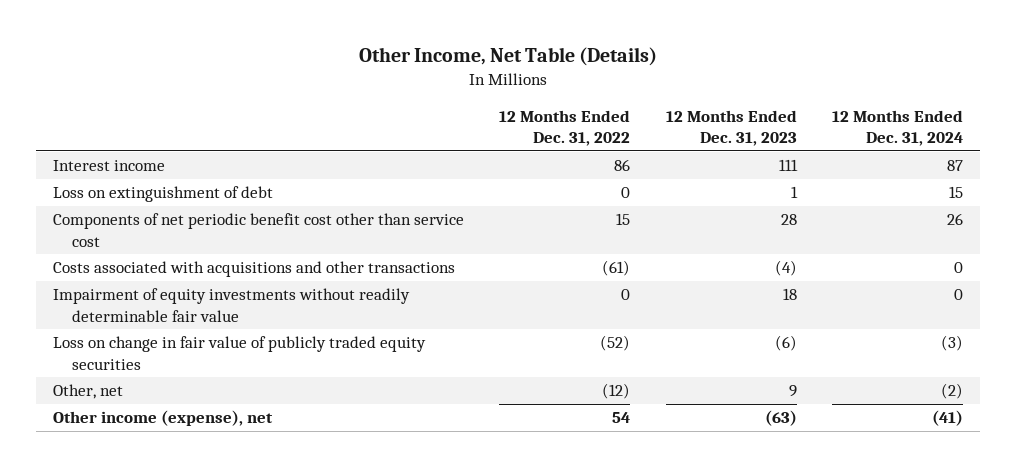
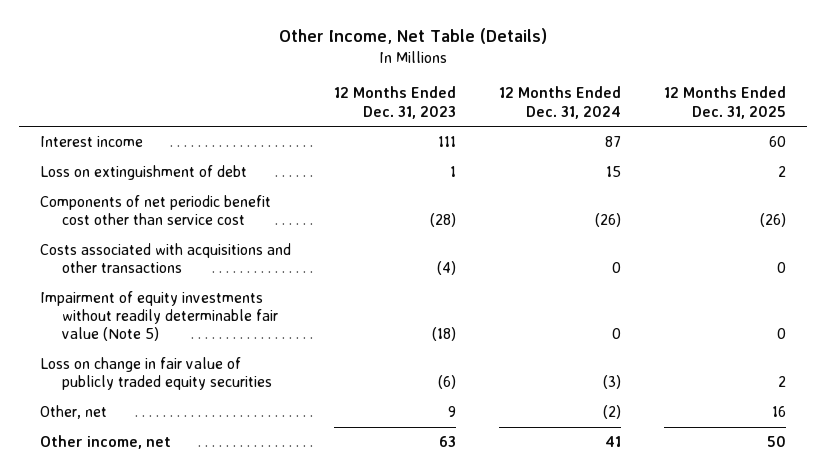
- | 12 Months Ended Dec. 31, 2022 | 12 Months Ended Dec. 31, 2023 | 12 Months Ended Dec. 31, 2024
+ | 12 Months Ended Dec. 31, 2023 | 12 Months Ended Dec. 31, 2024 | 12 Months Ended Dec. 31, 2025
- Components of net periodic benefit cost other than service cost | 15 | 28 | 26
+ Components of net periodic benefit cost other than service cost | (28) | (26) | (26)
- Impairment of equity investments without readily determinable fair value | 0 | 18 | 0
+ Impairment of equity investments without readily determinable fair value (Note 5) | (18) | 0 | 0
- Other income (expense), net | 54 | (63) | (41)
+ Other income, net | 63 | 41 | 50

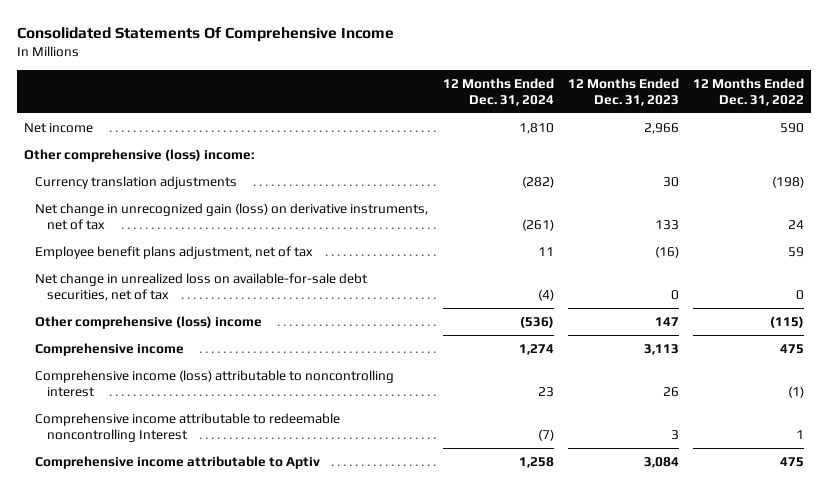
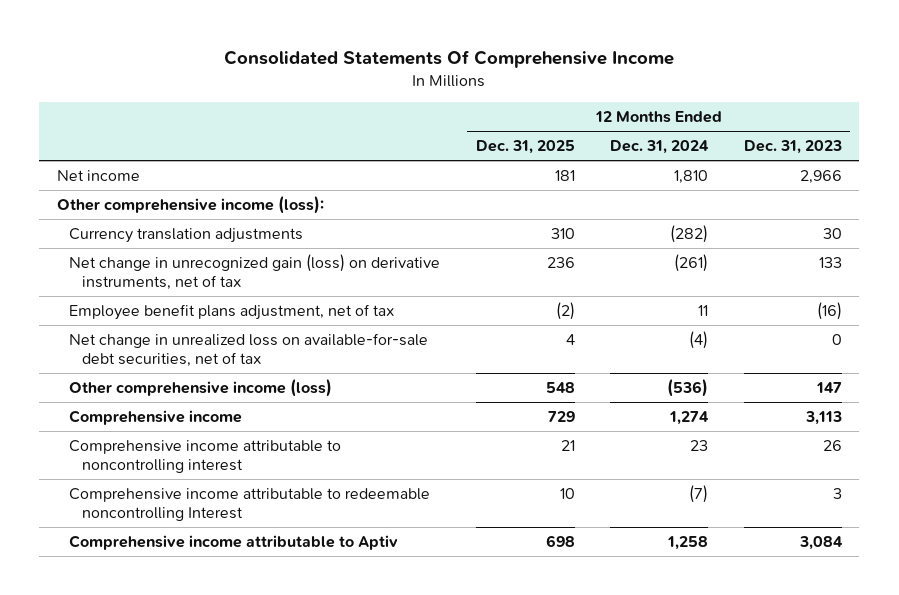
- | 12 Months Ended Dec. 31, 2024 | 12 Months Ended Dec. 31, 2023 | 12 Months Ended Dec. 31, 2022
+ | 12 Months Ended Dec. 31, 2025 | 12 Months Ended Dec. 31, 2024 | 12 Months Ended Dec. 31, 2023
- Other comprehensive (loss) income:
+ Other comprehensive income (loss):
- Other comprehensive (loss) income | (536) | 147 | (115)
+ Other comprehensive income (loss) | 548 | (536) | 147
- Comprehensive income (loss) attributable to noncontrolling interest | 23 | 26 | (1)
+ Comprehensive income attributable to noncontrolling interest | 21 | 23 | 26

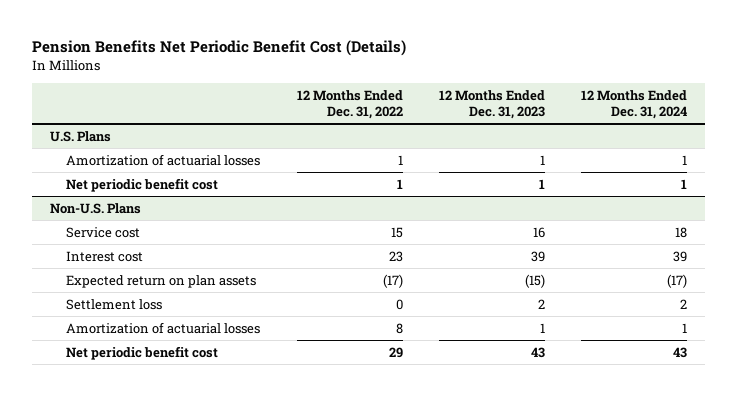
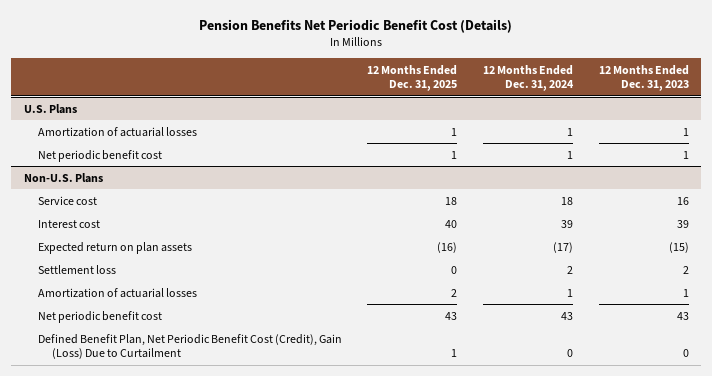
- | 12 Months Ended Dec. 31, 2022 | 12 Months Ended Dec. 31, 2023 | 12 Months Ended Dec. 31, 2024
+ | 12 Months Ended Dec. 31, 2025 | 12 Months Ended Dec. 31, 2024 | 12 Months Ended Dec. 31, 2023
@ Non-U.S. Plans
+ Defined Benefit Plan, Net Periodic Benefit Cost (Credit), Gain (Loss) Due to Curtailment | 1 | 0 | 0

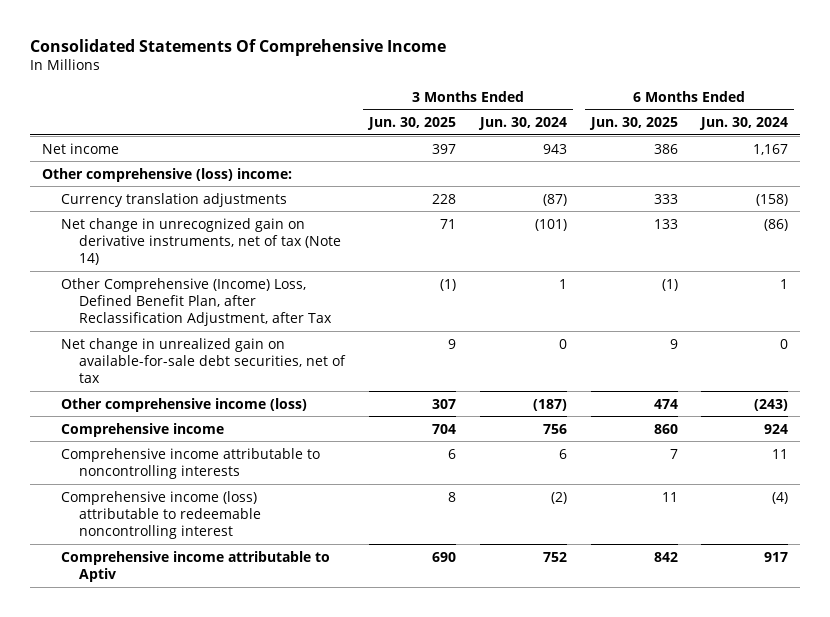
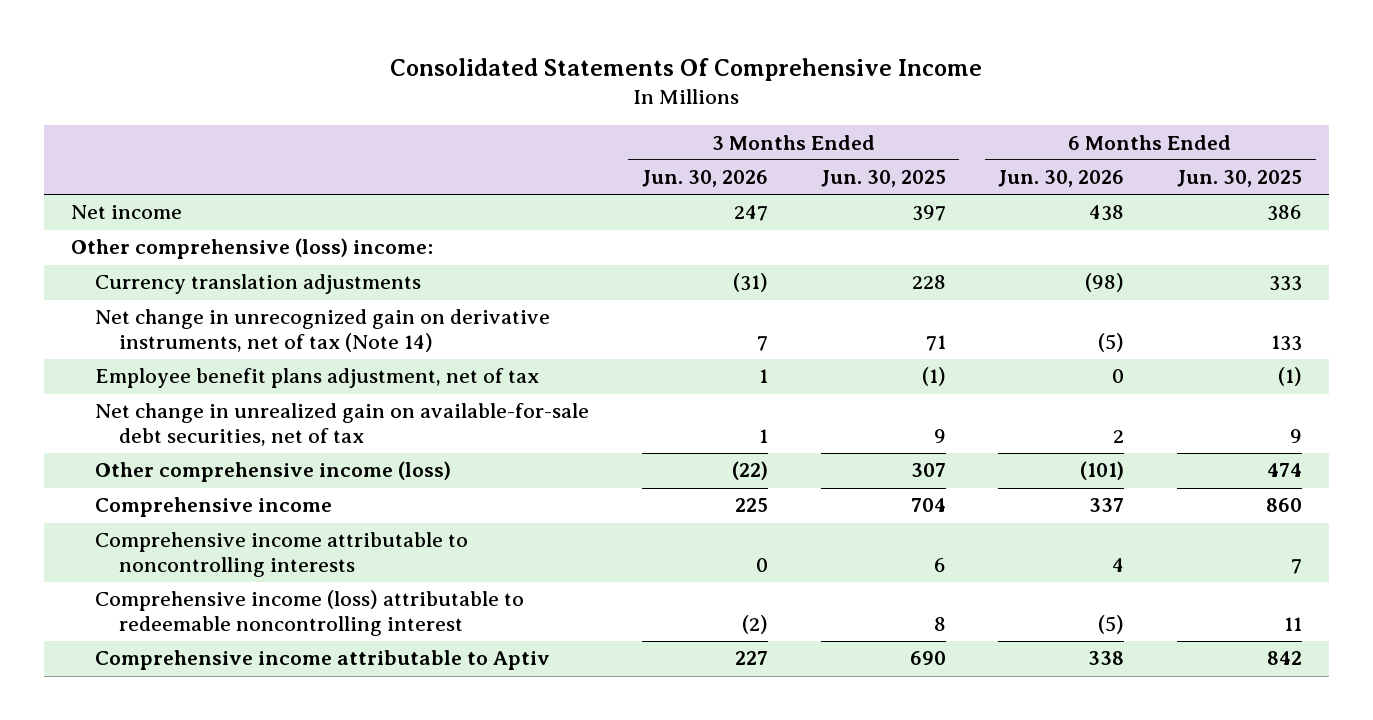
- | 3 Months Ended Jun. 30, 2025 | 3 Months Ended Jun. 30, 2024 | 6 Months Ended Jun. 30, 2025 | 6 Months Ended Jun. 30, 2024
+ | 3 Months Ended Jun. 30, 2026 | 3 Months Ended Jun. 30, 2025 | 6 Months Ended Jun. 30, 2026 | 6 Months Ended Jun. 30, 2025
- Other Comprehensive (Income) Loss, Defined Benefit Plan, after Reclassification Adjustment, after Tax | (1) | 1 | (1) | 1
+ Employee benefit plans adjustment, net of tax | 1 | (1) | 0 | (1)

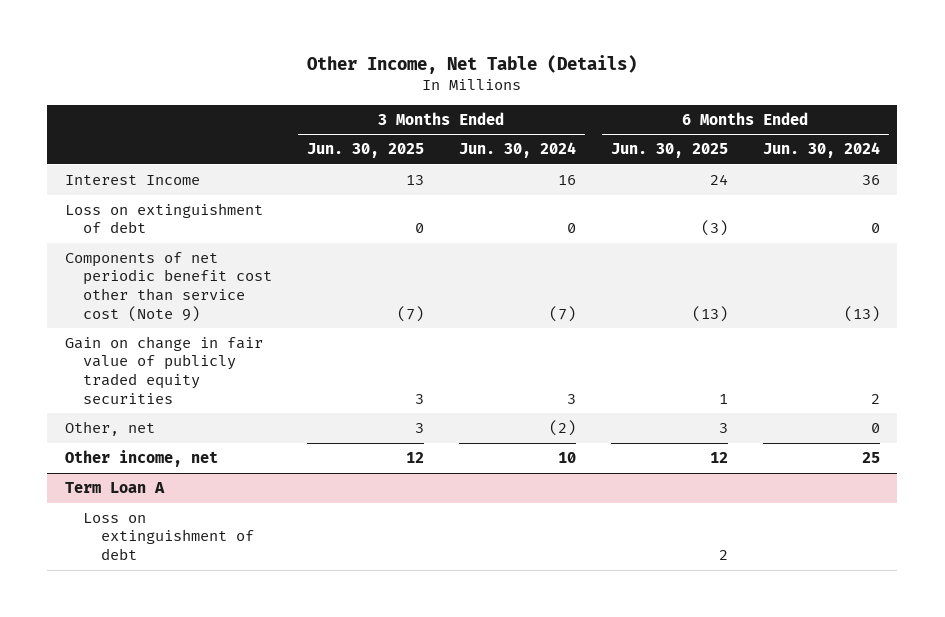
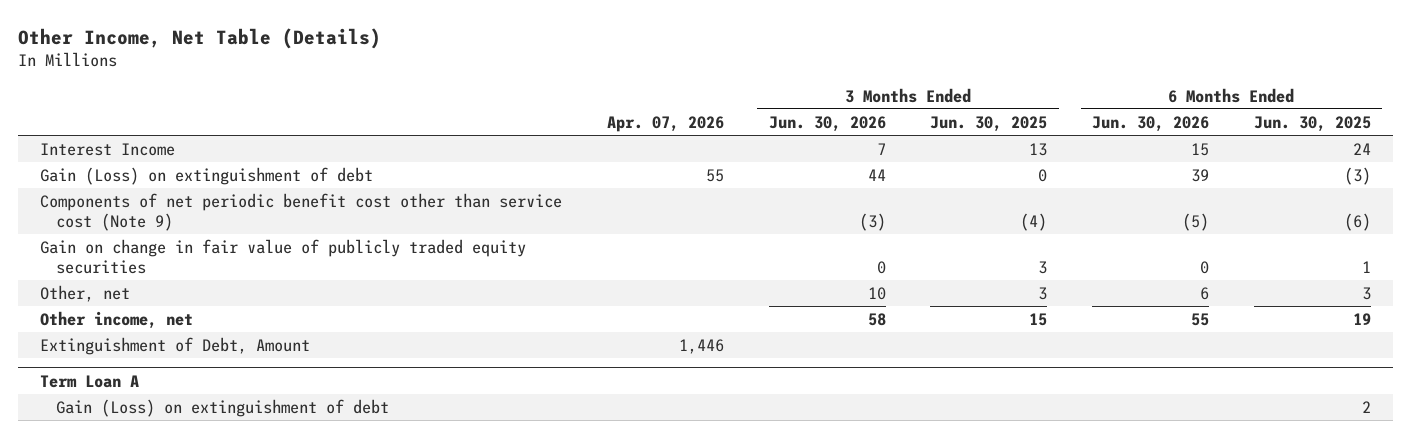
- | 3 Months Ended Jun. 30, 2025 | 3 Months Ended Jun. 30, 2024 | 6 Months Ended Jun. 30, 2025 | 6 Months Ended Jun. 30, 2024
+ | Apr. 07, 2026 | 3 Months Ended Jun. 30, 2026 | 3 Months Ended Jun. 30, 2025 | 6 Months Ended Jun. 30, 2026 | 6 Months Ended Jun. 30, 2025
- Loss on extinguishment of debt | 0 | 0 | (3) | 0
- Components of net periodic benefit cost other than service cost (Note 9) | (7) | (7) | (13) | (13)
+ Gain (Loss) on extinguishment of debt | 55 | 44 | 0 | 39 | (3)
+ Components of net periodic benefit cost other than service cost (Note 9) | | (3) | (4) | (5) | (6)
- Other income, net | 12 | 10 | 12 | 25
+ Other income, net | | 58 | 15 | 55 | 19
+ Extinguishment of Debt, Amount | 1,446 | | | |
@ Term Loan A
- Loss on extinguishment of debt | | | 2 |
+ Gain (Loss) on extinguishment of debt | | | | | 2

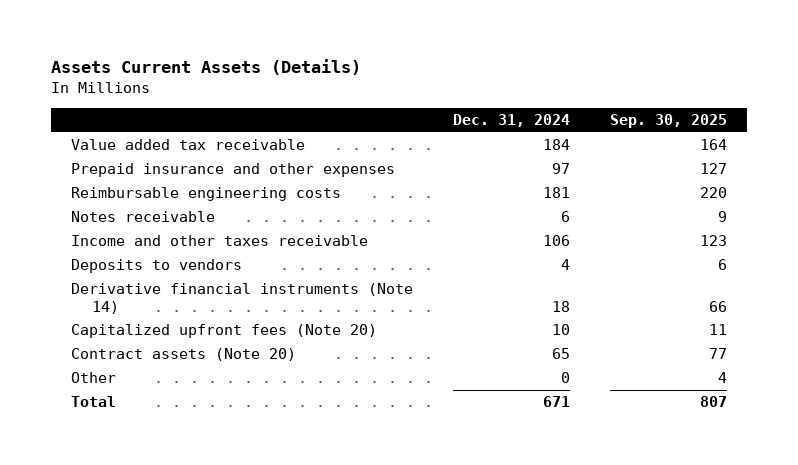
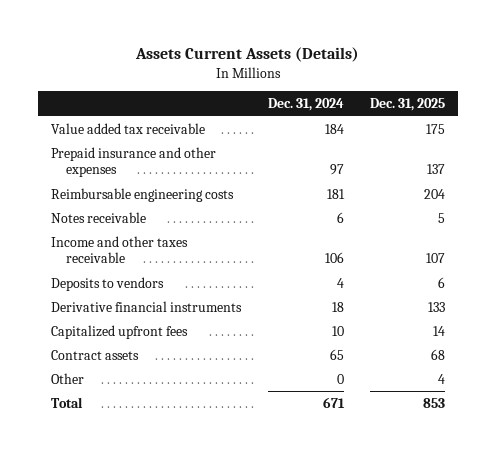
- | Dec. 31, 2024 | Sep. 30, 2025
+ | Dec. 31, 2024 | Dec. 31, 2025
- Derivative financial instruments (Note 14) | 18 | 66
- Capitalized upfront fees (Note 20) | 10 | 11
- Contract assets (Note 20) | 65 | 77
+ Derivative financial instruments | 18 | 133
+ Capitalized upfront fees | 10 | 14
+ Contract assets | 65 | 68

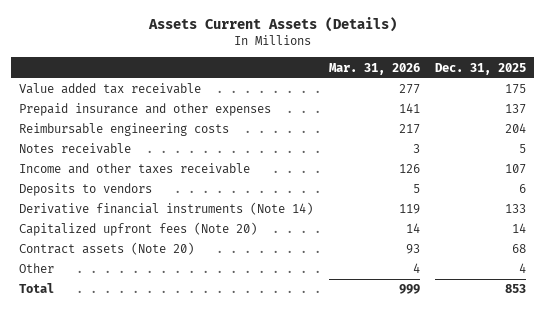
- | Dec. 31, 2024 | Dec. 31, 2025
+ | Mar. 31, 2026 | Dec. 31, 2025
- Derivative financial instruments | 18 | 133
- Capitalized upfront fees | 10 | 14
- Contract assets | 65 | 68
+ Derivative financial instruments (Note 14) | 119 | 133
+ Capitalized upfront fees (Note 20) | 14 | 14
+ Contract assets (Note 20) | 93 | 68

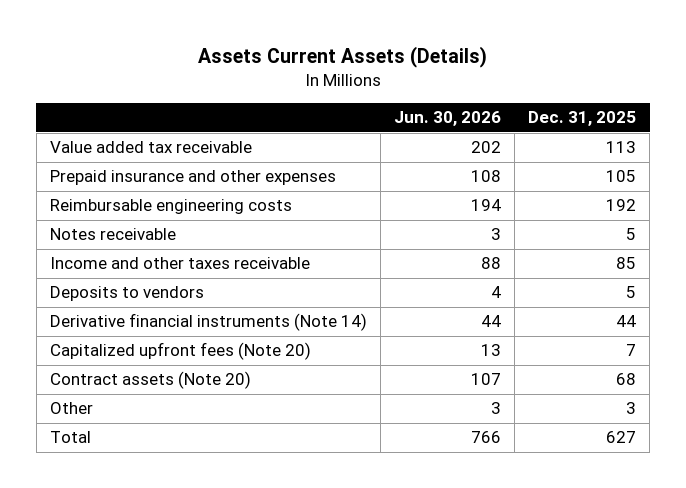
- | Mar. 31, 2026 | Dec. 31, 2025
+ | Jun. 30, 2026 | Dec. 31, 2025
- Value added tax receivable | 277 | 175
- Prepaid insurance and other expenses | 141 | 137
- Reimbursable engineering costs | 217 | 204
+ Value added tax receivable | 202 | 113
+ Prepaid insurance and other expenses | 108 | 105
+ Reimbursable engineering costs | 194 | 192
- Income and other taxes receivable | 126 | 107
- Deposits to vendors | 5 | 6
- Derivative financial instruments (Note 14) | 119 | 133
- Capitalized upfront fees (Note 20) | 14 | 14
+ Income and other taxes receivable | 88 | 85
+ Deposits to vendors | 4 | 5
+ Derivative financial instruments (Note 14) | 44 | 44
+ Capitalized upfront fees (Note 20) | 13 | 7
- Other | 4 | 4
- Total | 999 | 853
+ Other | 3 | 3
+ Total | 766 | 627

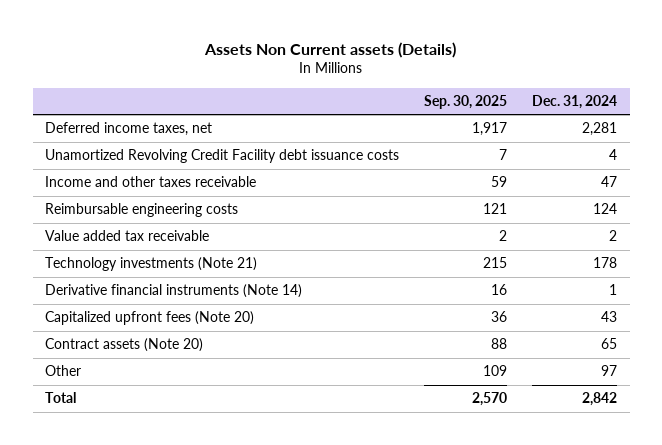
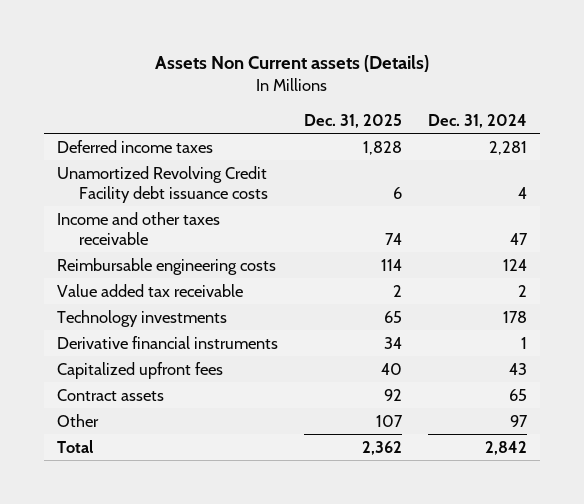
- | Sep. 30, 2025 | Dec. 31, 2024
+ | Dec. 31, 2025 | Dec. 31, 2024
- Deferred income taxes, net | 1,917 | 2,281
+ Deferred income taxes | 1,828 | 2,281
- Technology investments (Note 21) | 215 | 178
- Derivative financial instruments (Note 14) | 16 | 1
- Capitalized upfront fees (Note 20) | 36 | 43
- Contract assets (Note 20) | 88 | 65
+ Technology investments | 65 | 178
+ Derivative financial instruments | 34 | 1
+ Capitalized upfront fees | 40 | 43
+ Contract assets | 92 | 65

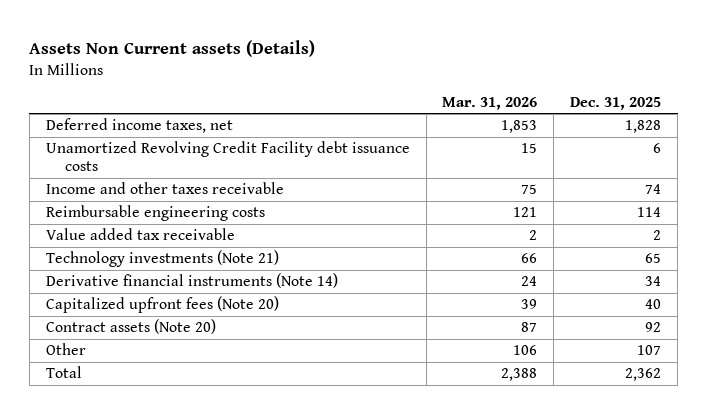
- | Dec. 31, 2025 | Dec. 31, 2024
+ | Mar. 31, 2026 | Dec. 31, 2025
- Deferred income taxes | 1,828 | 2,281
+ Deferred income taxes, net | 1,853 | 1,828
- Technology investments | 65 | 178
- Derivative financial instruments | 34 | 1
- Capitalized upfront fees | 40 | 43
- Contract assets | 92 | 65
+ Technology investments (Note 21) | 66 | 65
+ Derivative financial instruments (Note 14) | 24 | 34
+ Capitalized upfront fees (Note 20) | 39 | 40
+ Contract assets (Note 20) | 87 | 92

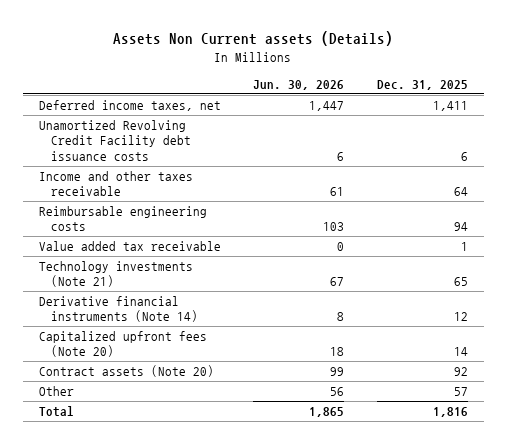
- | Mar. 31, 2026 | Dec. 31, 2025
+ | Jun. 30, 2026 | Dec. 31, 2025
- Deferred income taxes, net | 1,853 | 1,828
+ Deferred income taxes, net | 1,447 | 1,411
- Income and other taxes receivable | 75 | 74
- Reimbursable engineering costs | 121 | 114
- Value added tax receivable | 2 | 2
+ Income and other taxes receivable | 61 | 64
+ Reimbursable engineering costs | 103 | 94
+ Value added tax receivable | 0 | 1
- Derivative financial instruments (Note 14) | 24 | 34
- Capitalized upfront fees (Note 20) | 39 | 40
+ Derivative financial instruments (Note 14) | 8 | 12
+ Capitalized upfront fees (Note 20) | 18 | 14
- Other | 106 | 107
- Total | 2,388 | 2,362
+ Other | 56 | 57
+ Total | 1,865 | 1,816

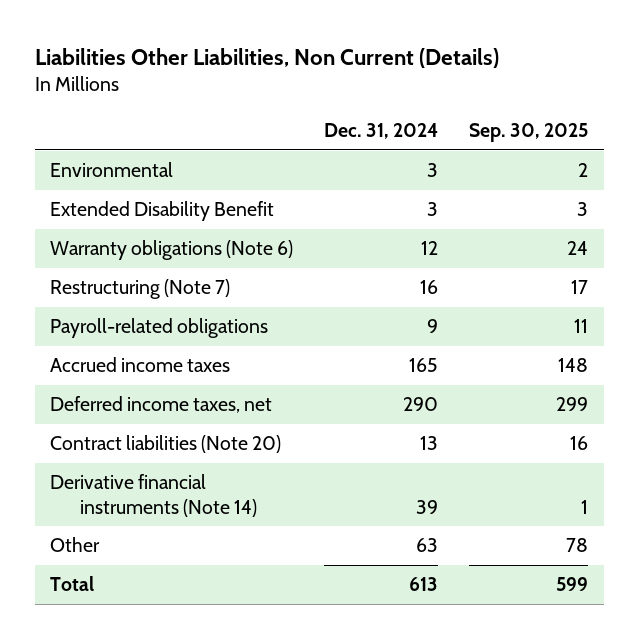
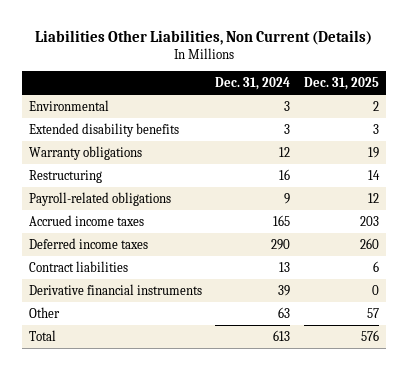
- | Dec. 31, 2024 | Sep. 30, 2025
+ | Dec. 31, 2024 | Dec. 31, 2025
- Extended Disability Benefit | 3 | 3
- Warranty obligations (Note 6) | 12 | 24
- Restructuring (Note 7) | 16 | 17
+ Extended disability benefits | 3 | 3
+ Warranty obligations | 12 | 19
+ Restructuring | 16 | 14
- Deferred income taxes, net | 290 | 299
- Contract liabilities (Note 20) | 13 | 16
- Derivative financial instruments (Note 14) | 39 | 1
+ Deferred income taxes | 290 | 260
+ Contract liabilities | 13 | 6
+ Derivative financial instruments | 39 | 0

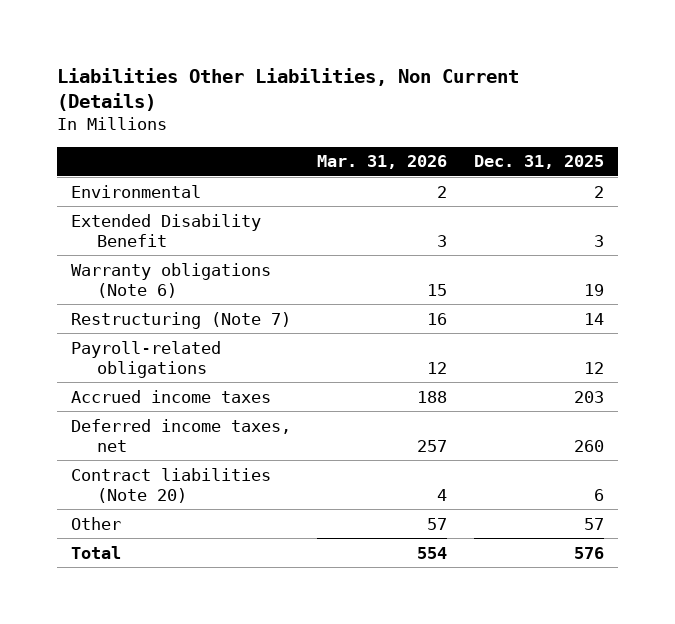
- | Dec. 31, 2024 | Dec. 31, 2025
+ | Mar. 31, 2026 | Dec. 31, 2025
- Extended disability benefits | 3 | 3
- Warranty obligations | 12 | 19
- Restructuring | 16 | 14
+ Extended Disability Benefit | 3 | 3
+ Warranty obligations (Note 6) | 15 | 19
+ Restructuring (Note 7) | 16 | 14
- Deferred income taxes | 290 | 260
- Contract liabilities | 13 | 6
- Derivative financial instruments | 39 | 0
+ Deferred income taxes, net | 257 | 260
+ Contract liabilities (Note 20) | 4 | 6

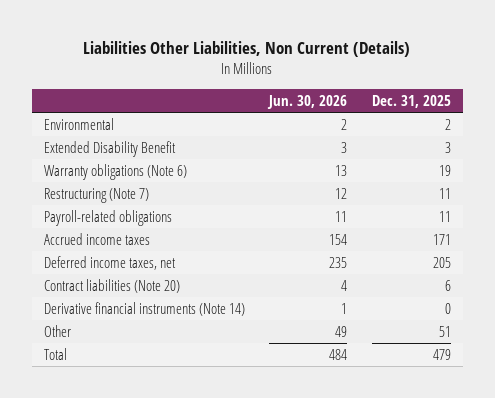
- | Mar. 31, 2026 | Dec. 31, 2025
+ | Jun. 30, 2026 | Dec. 31, 2025
- Restructuring (Note 7) | 16 | 14
- Payroll-related obligations | 12 | 12
- Accrued income taxes | 188 | 203
- Deferred income taxes, net | 257 | 260
+ Restructuring (Note 7) | 12 | 11
+ Payroll-related obligations | 11 | 11
+ Accrued income taxes | 154 | 171
+ Deferred income taxes, net | 235 | 205
- Other | 57 | 57
- Total | 554 | 576
+ Derivative financial instruments (Note 14) | 1 | 0
+ Other | 49 | 51
+ Total | 484 | 479

